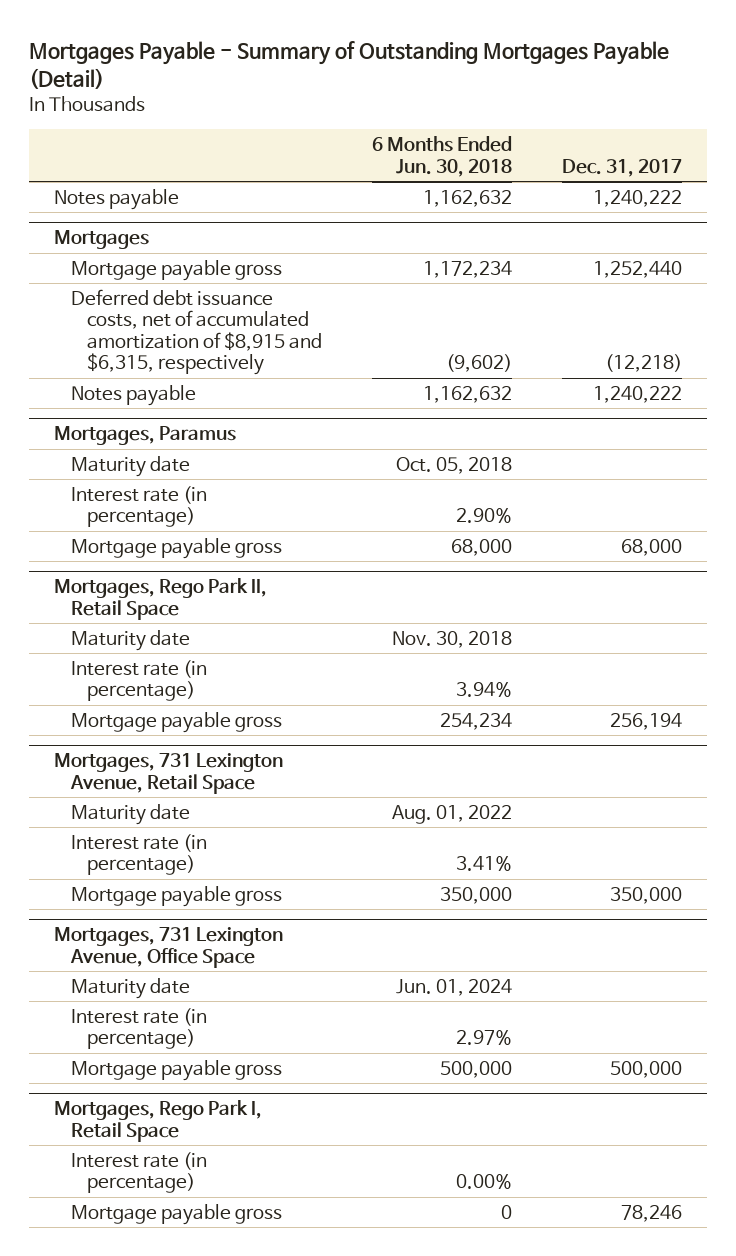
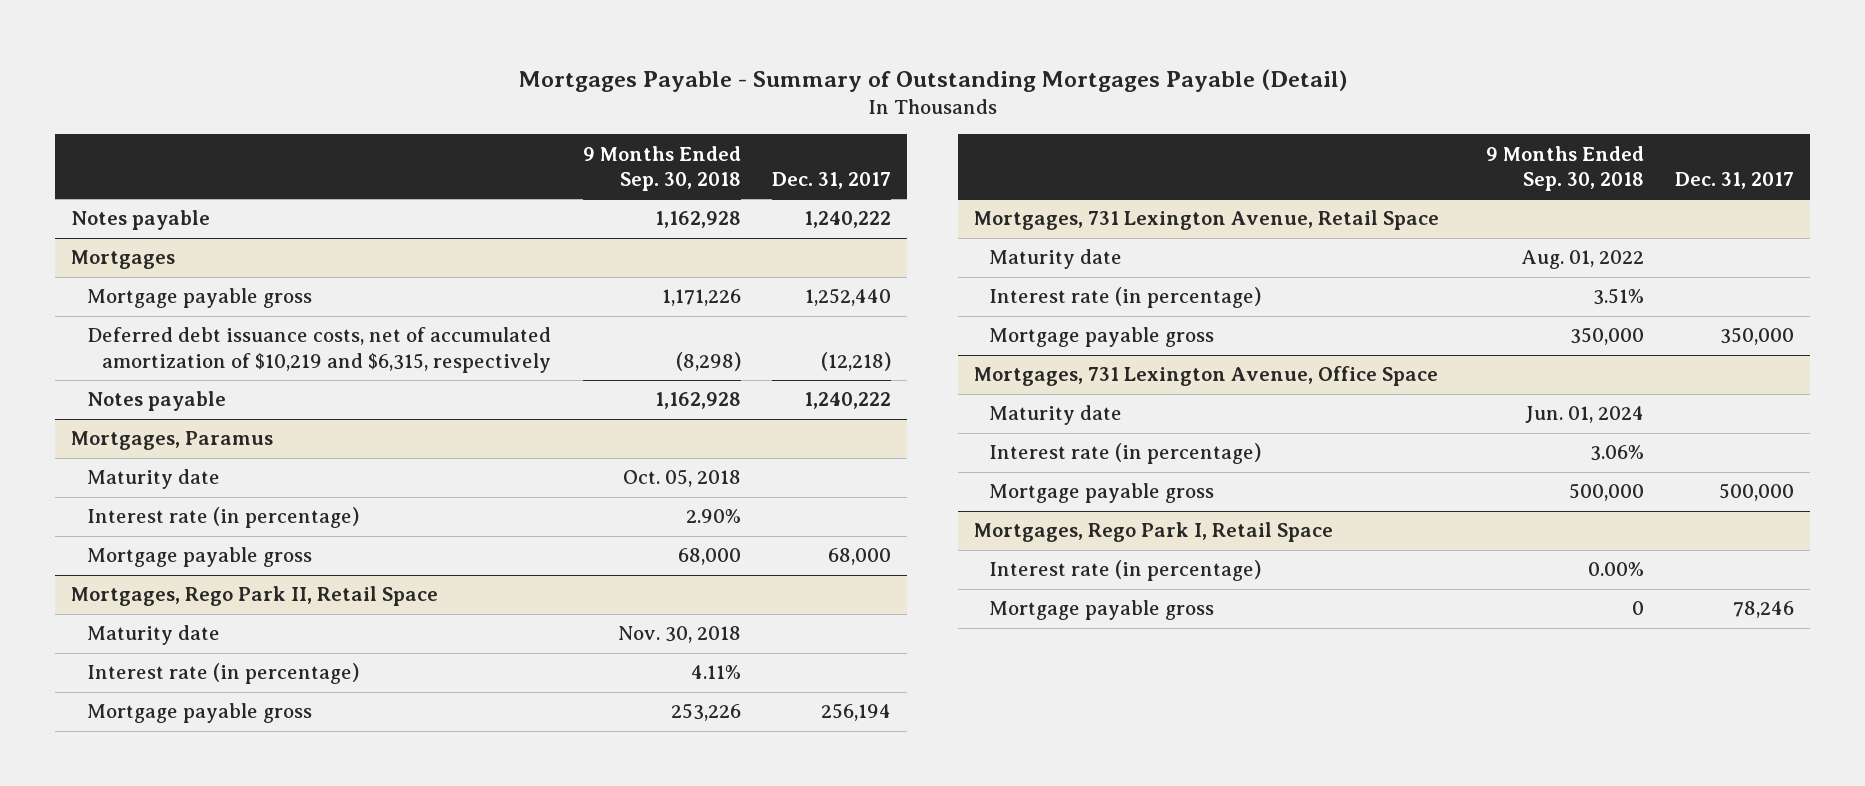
- | 6 Months Ended Jun. 30, 2018 | Dec. 31, 2017
+ | 9 Months Ended Sep. 30, 2018 | Dec. 31, 2017
@ Mortgages
- Deferred debt issuance costs, net of accumulated amortization of $8,915 and $6,315, respectively | (9,602) | (12,218)
+ Deferred debt issuance costs, net of accumulated amortization of $10,219 and $6,315, respectively | (8,298) | (12,218)

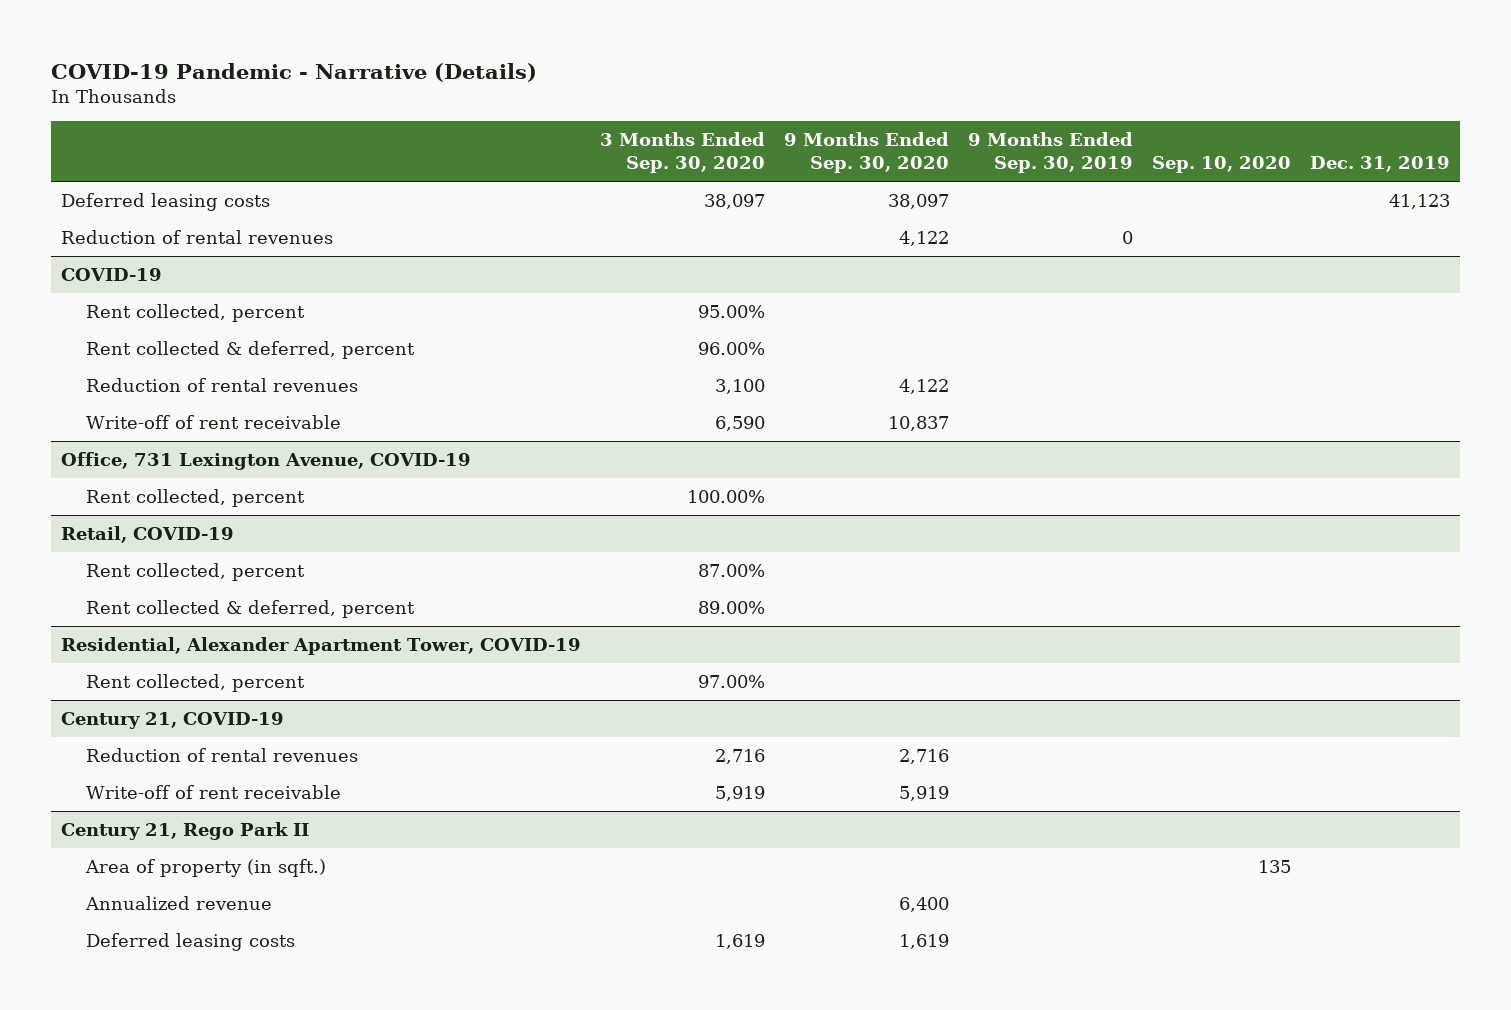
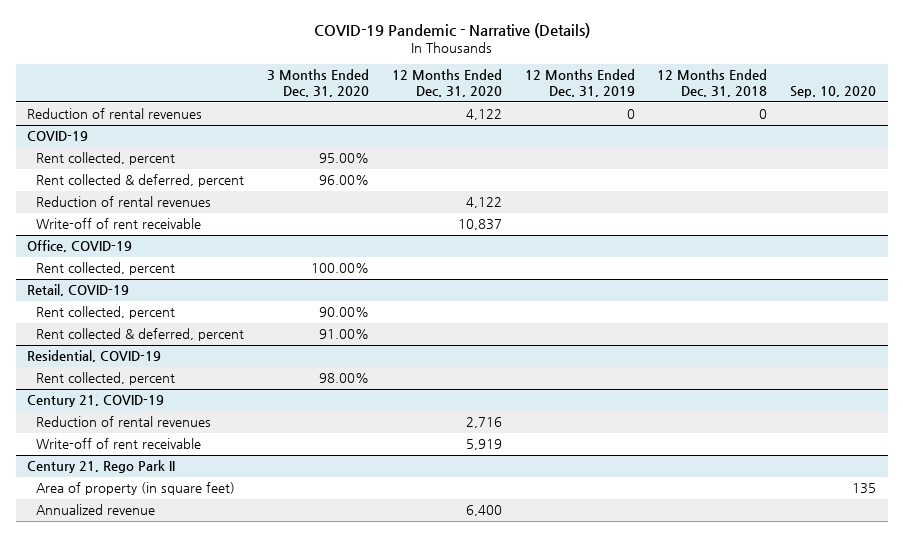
- | 3 Months Ended Sep. 30, 2020 | 9 Months Ended Sep. 30, 2020 | 9 Months Ended Sep. 30, 2019 | Sep. 10, 2020 | Dec. 31, 2019
+ | 3 Months Ended Dec. 31, 2020 | 12 Months Ended Dec. 31, 2020 | 12 Months Ended Dec. 31, 2019 | 12 Months Ended Dec. 31, 2018 | Sep. 10, 2020
- Deferred leasing costs | 38,097 | 38,097 | | | 41,123
- Office, 731 Lexington Avenue, COVID-19
+ Office, COVID-19
- Residential, Alexander Apartment Tower, COVID-19
+ Residential, COVID-19
@ Century 21, Rego Park II
- Area of property (in sqft.) | | | | 135 |
+ Area of property (in square feet) | | | | | 135
- Deferred leasing costs | 1,619 | 1,619 | | |

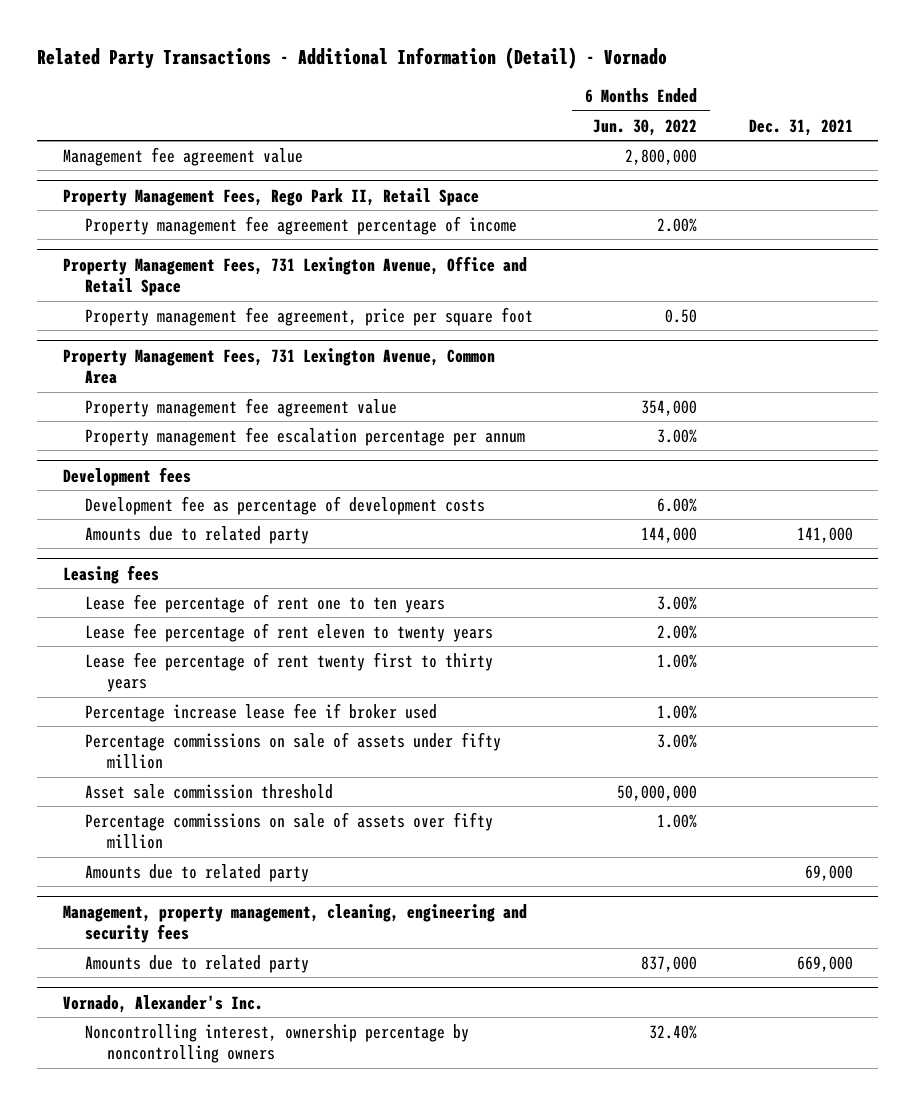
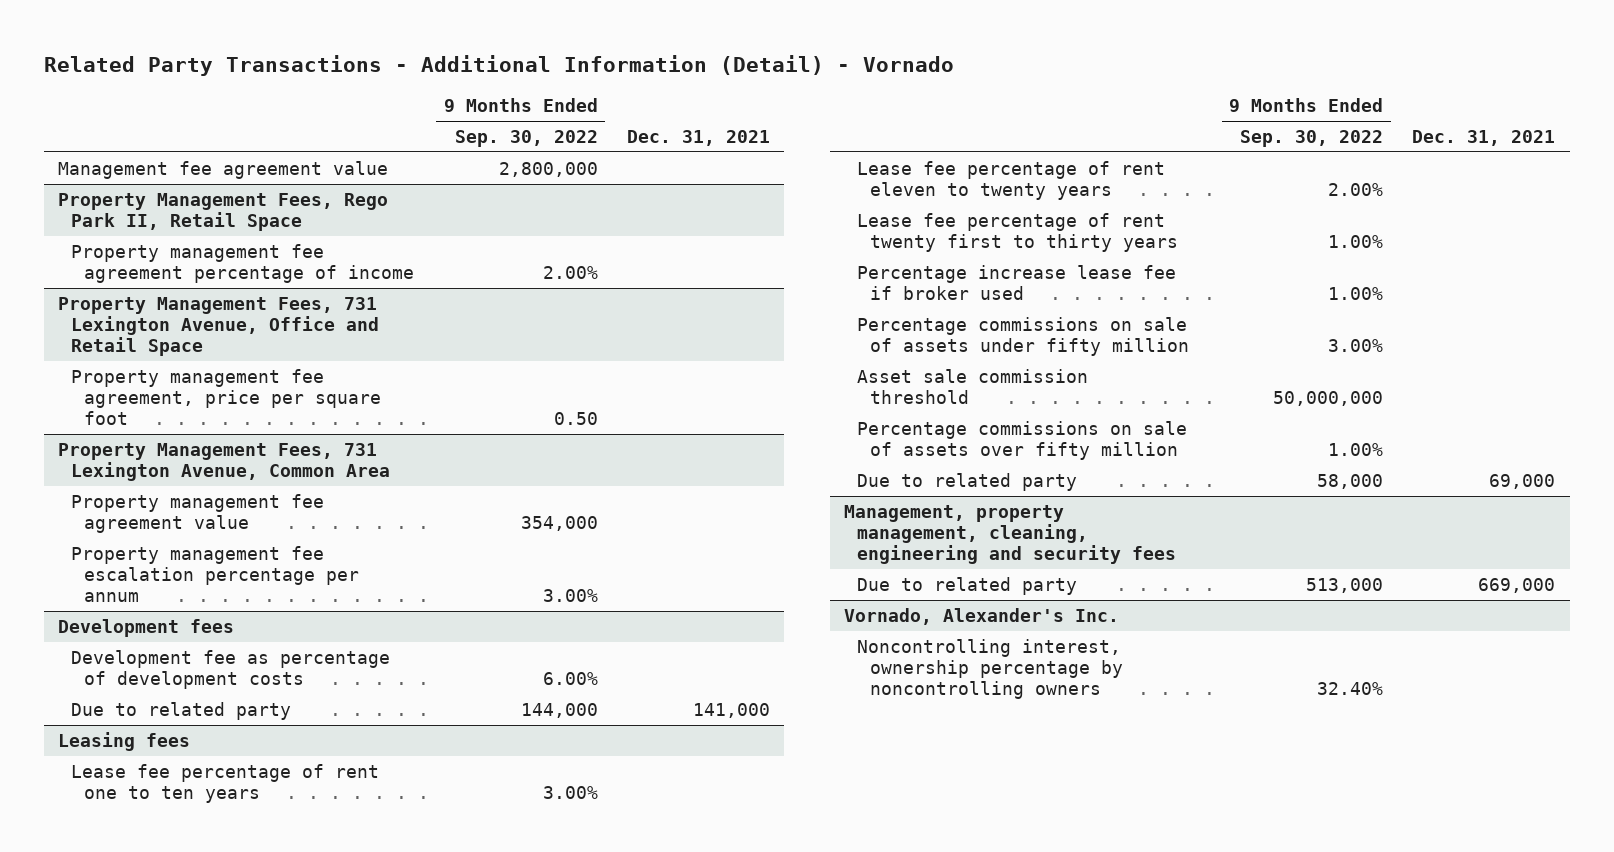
- | 6 Months Ended Jun. 30, 2022 | Dec. 31, 2021
+ | 9 Months Ended Sep. 30, 2022 | Dec. 31, 2021
@ Development fees
- Amounts due to related party | 144,000 | 141,000
+ Due to related party | 144,000 | 141,000
@ Leasing fees
- Amounts due to related party | | 69,000
+ Due to related party | 58,000 | 69,000
@ Management, property management, cleaning, engineering and security fees
- Amounts due to related party | 837,000 | 669,000
+ Due to related party | 513,000 | 669,000

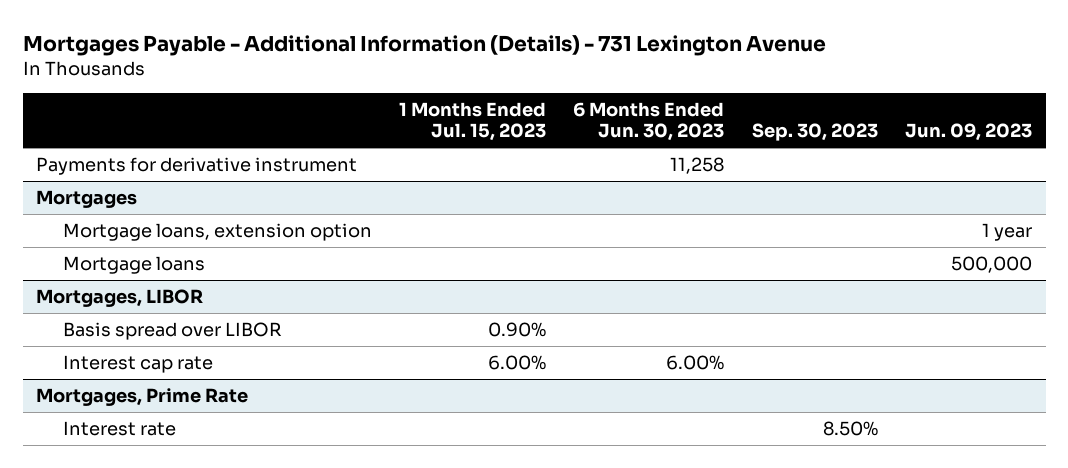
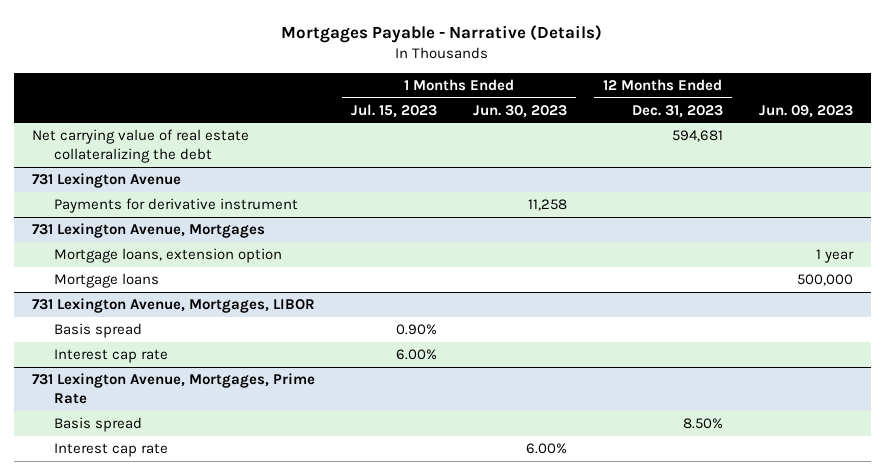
- Mortgages Payable - Additional Information (Details) - 731 Lexington Avenue
+ Mortgages Payable - Narrative (Details)
- | 1 Months Ended Jul. 15, 2023 | 6 Months Ended Jun. 30, 2023 | Sep. 30, 2023 | Jun. 09, 2023
+ | 1 Months Ended Jul. 15, 2023 | 1 Months Ended Jun. 30, 2023 | 12 Months Ended Dec. 31, 2023 | Jun. 09, 2023
- Payments for derivative instrument | | 11,258 | |
- Mortgages
- Mortgage loans, extension option | | | | 1 year
- Mortgage loans | | | | 500,000
- Mortgages, LIBOR
- Basis spread over LIBOR | 0.90% | | |
+ Net carrying value of real estate collateralizing the debt | | | 594,681 |
+ 731 Lexington Avenue
+ Payments for derivative instrument | | 11,258 | |
+ 731 Lexington Avenue, Mortgages
+ Mortgage loans, extension option | | | | 1 year
+ Mortgage loans | | | | 500,000
+ 731 Lexington Avenue, Mortgages, LIBOR
+ Basis spread | 0.90% | | |
- Mortgages, Prime Rate
- Interest rate | | | 8.50% |
+ 731 Lexington Avenue, Mortgages, Prime Rate
+ Basis spread | | | 8.50% |
+ Interest cap rate | | 6.00% | |

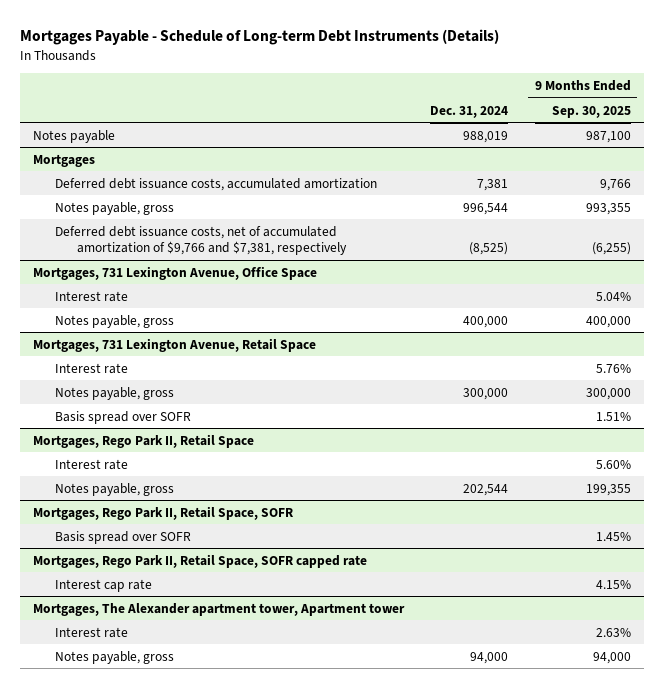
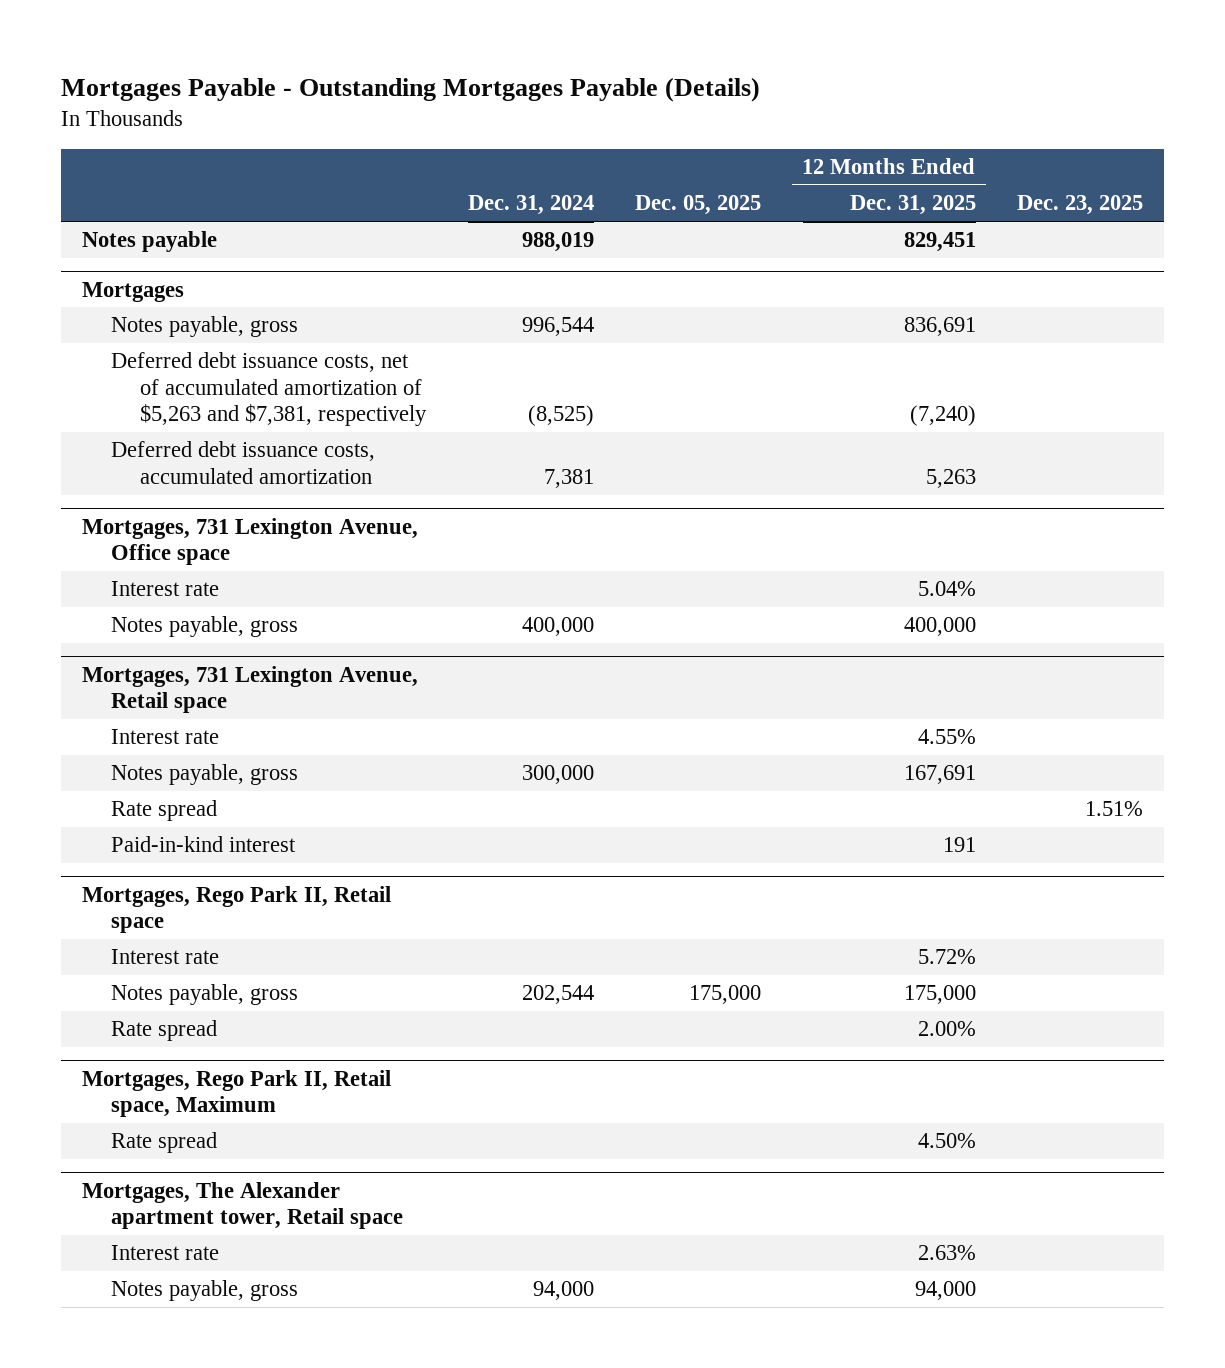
- Mortgages Payable - Schedule of Long-term Debt Instruments (Details)
+ Mortgages Payable - Outstanding Mortgages Payable (Details)
- | Dec. 31, 2024 | 9 Months Ended Sep. 30, 2025
+ | Dec. 31, 2024 | Dec. 05, 2025 | 12 Months Ended Dec. 31, 2025 | Dec. 23, 2025
@ Mortgages
- Deferred debt issuance costs, net of accumulated amortization of $9,766 and $7,381, respectively | (8,525) | (6,255)
- Mortgages, 731 Lexington Avenue, Office Space
@ Mortgages
+ Deferred debt issuance costs, net of accumulated amortization of $5,263 and $7,381, respectively | (8,525) | | (7,240) |
moved down: Deferred debt issuance costs, accumulated amortization | 7,381 | | 5,263 |
+ Mortgages, 731 Lexington Avenue, Office space
- Mortgages, 731 Lexington Avenue, Retail Space
+ Mortgages, 731 Lexington Avenue, Retail space
- Basis spread over SOFR | | 1.51%
- Mortgages, Rego Park II, Retail Space
+ Rate spread | | | | 1.51%
+ Paid-in-kind interest | | | 191 |
+ Mortgages, Rego Park II, Retail space
- Mortgages, Rego Park II, Retail Space, SOFR
- Basis spread over SOFR | | 1.45%
- Mortgages, Rego Park II, Retail Space, SOFR capped rate
- Interest cap rate | | 4.15%
- Mortgages, The Alexander apartment tower, Apartment tower
+ Rate spread | | | 2.00% |
+ Mortgages, Rego Park II, Retail space, Maximum
+ Rate spread | | | 4.50% |
+ Mortgages, The Alexander apartment tower, Retail space

